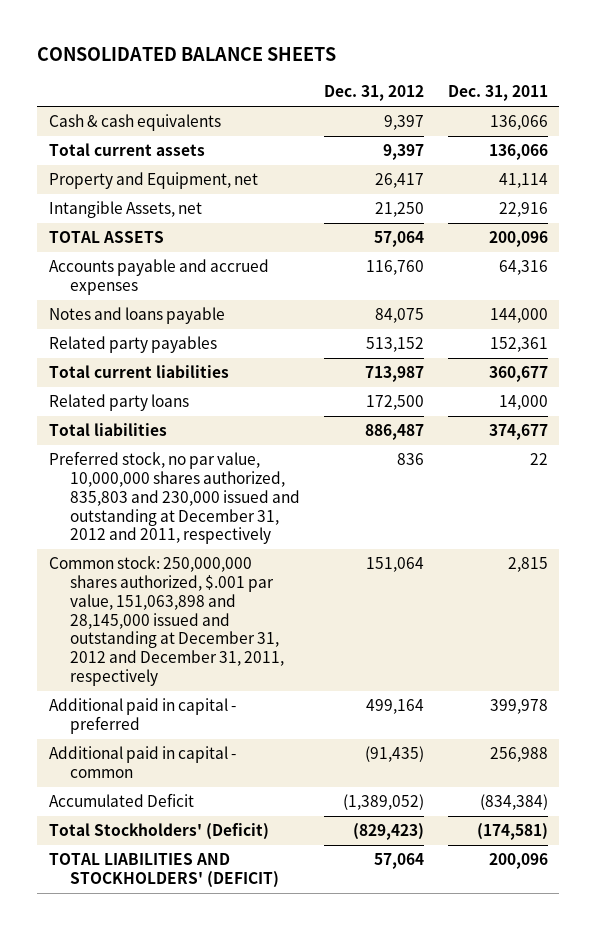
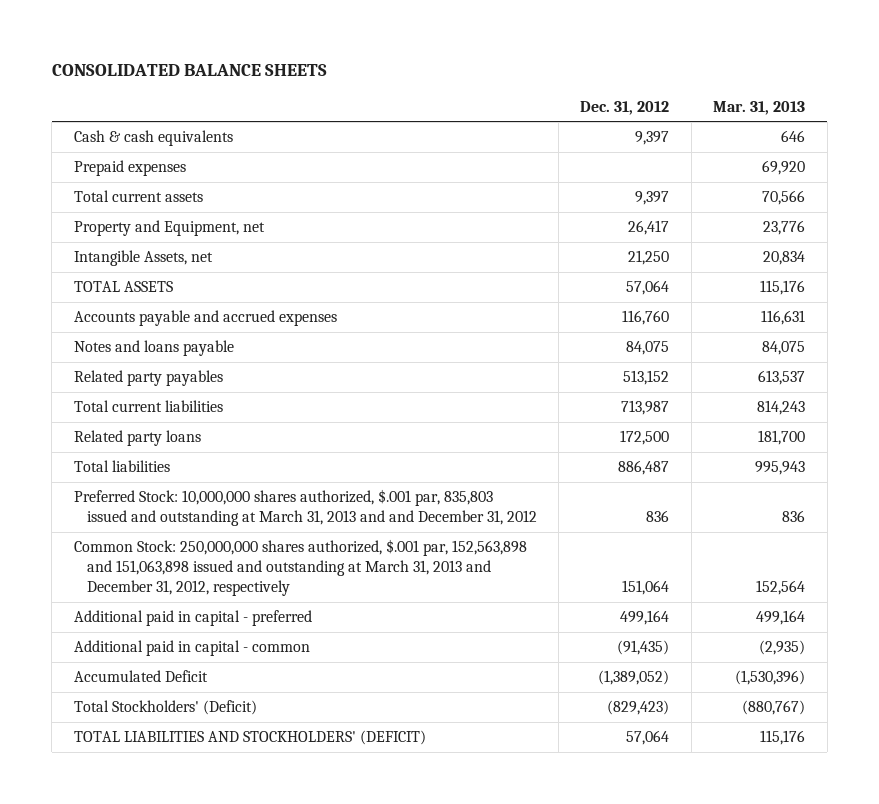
- | Dec. 31, 2012 | Dec. 31, 2011
+ | Dec. 31, 2012 | Mar. 31, 2013
+ Prepaid expenses | | 69,920
- Preferred stock, no par value, 10,000,000 shares authorized, 835,803 and 230,000 issued and outstanding at December 31, 2012 and 2011, respectively | 836 | 22
- Common stock: 250,000,000 shares authorized, $.001 par value, 151,063,898 and 28,145,000 issued and outstanding at December 31, 2012 and December 31, 2011, respectively | 151,064 | 2,815
+ Preferred Stock: 10,000,000 shares authorized, $.001 par, 835,803 issued and outstanding at March 31, 2013 and and December 31, 2012 | 836 | 836
+ Common Stock: 250,000,000 shares authorized, $.001 par, 152,563,898 and 151,063,898 issued and outstanding at March 31, 2013 and December 31, 2012, respectively | 151,064 | 152,564

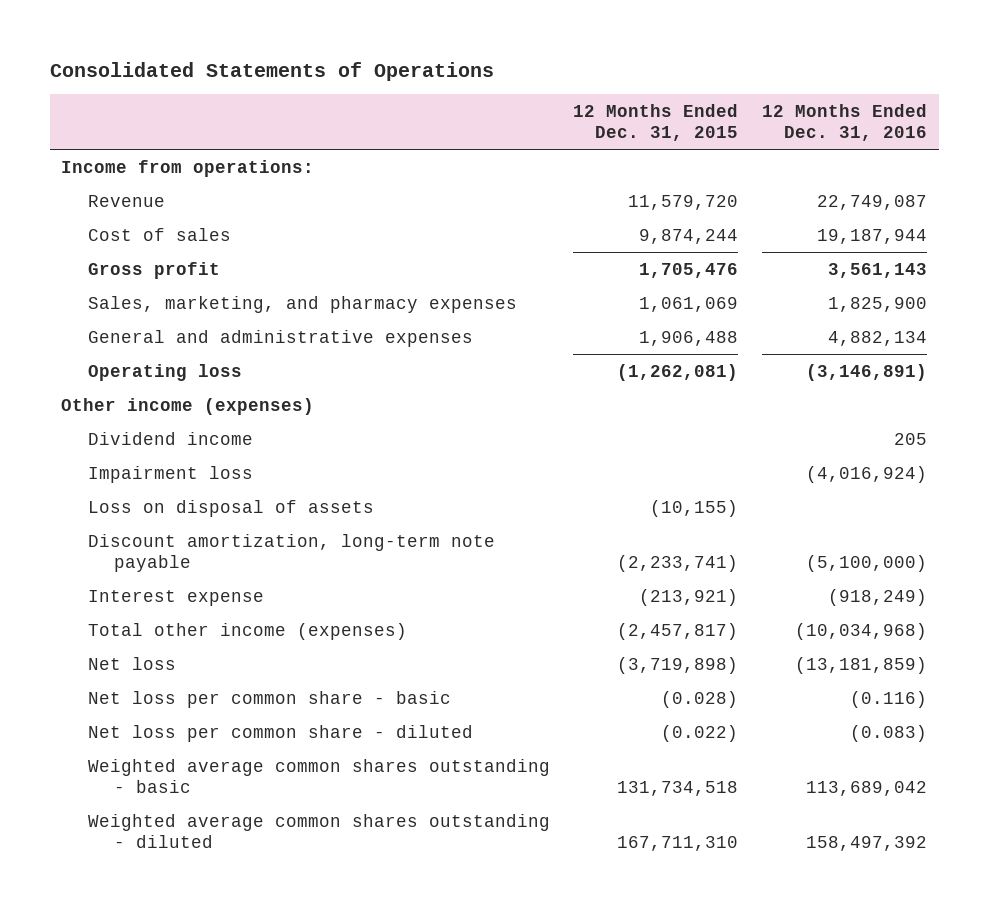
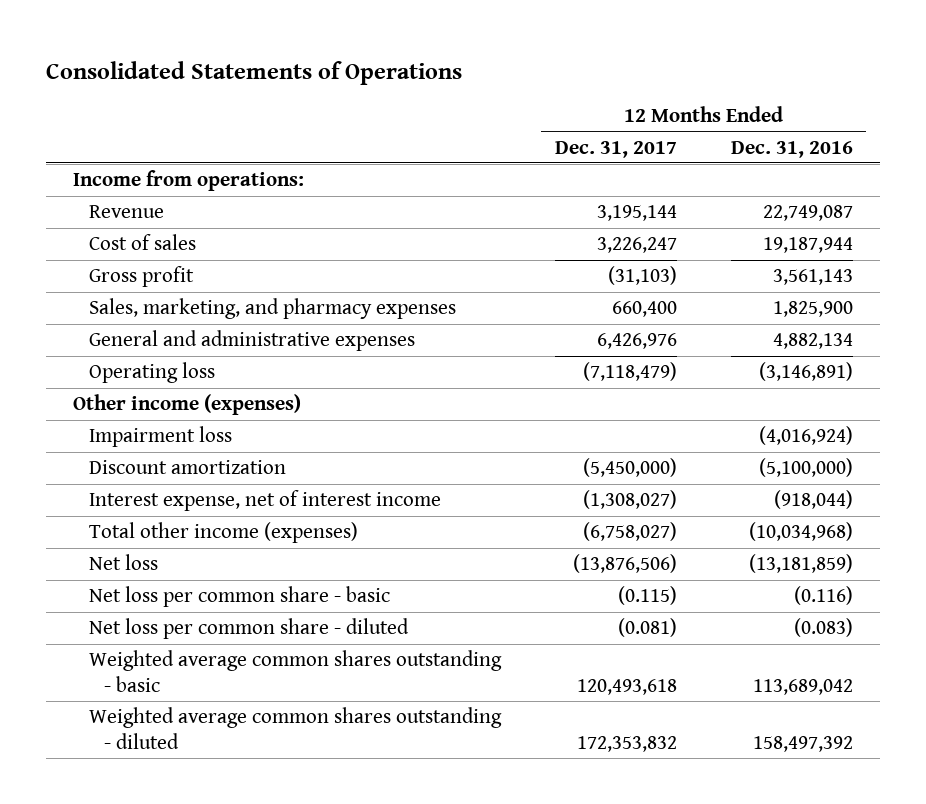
- | 12 Months Ended Dec. 31, 2015 | 12 Months Ended Dec. 31, 2016
+ | 12 Months Ended Dec. 31, 2017 | 12 Months Ended Dec. 31, 2016
- Dividend income | | 205
- Loss on disposal of assets | (10,155) |
- Discount amortization, long-term note payable | (2,233,741) | (5,100,000)
- Interest expense | (213,921) | (918,249)
+ Discount amortization | (5,450,000) | (5,100,000)
+ Interest expense, net of interest income | (1,308,027) | (918,044)

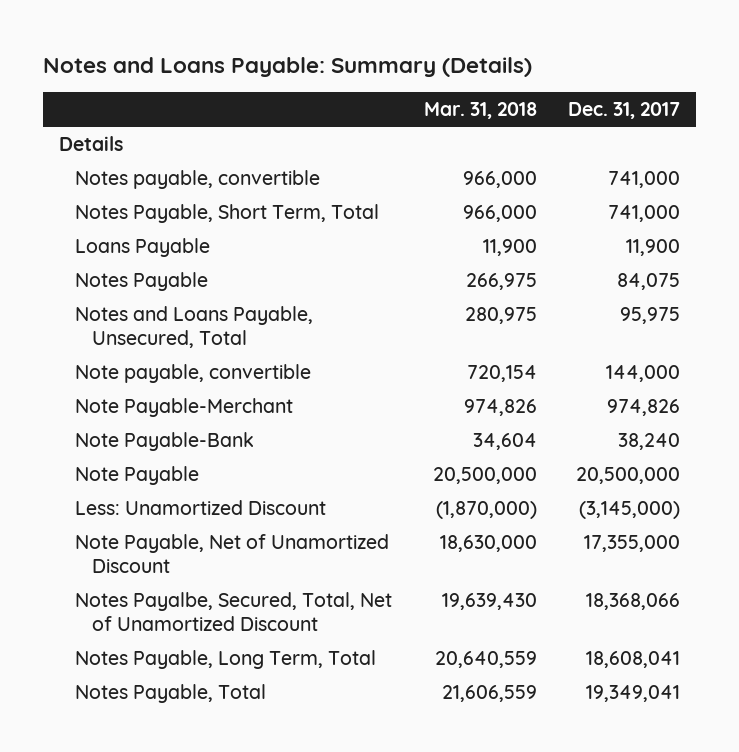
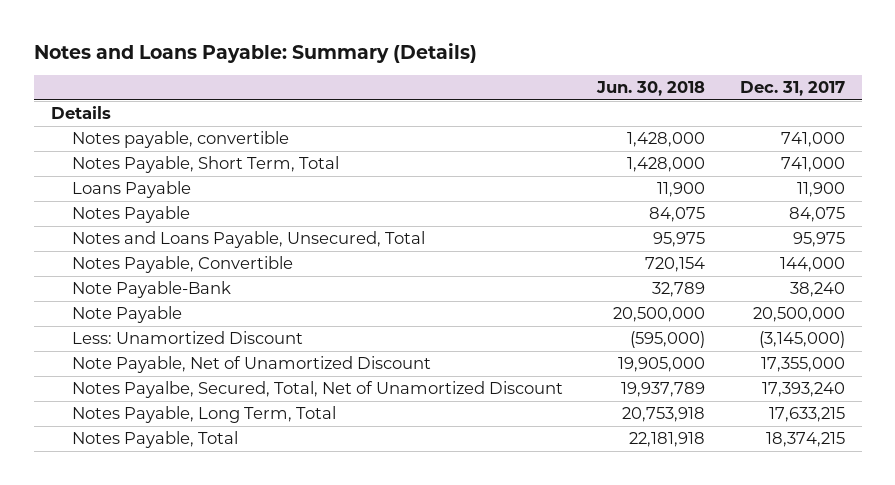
- | Mar. 31, 2018 | Dec. 31, 2017
+ | Jun. 30, 2018 | Dec. 31, 2017
- Note payable, convertible | 720,154 | 144,000
- Note Payable-Merchant | 974,826 | 974,826
+ Notes Payable, Convertible | 720,154 | 144,000
- Notes Payalbe, Secured, Total, Net of Unamortized Discount | 19,639,430 | 18,368,066
- Notes Payable, Long Term, Total | 20,640,559 | 18,608,041
- Notes Payable, Total | 21,606,559 | 19,349,041
+ Notes Payalbe, Secured, Total, Net of Unamortized Discount | 19,937,789 | 17,393,240
+ Notes Payable, Long Term, Total | 20,753,918 | 17,633,215
+ Notes Payable, Total | 22,181,918 | 18,374,215

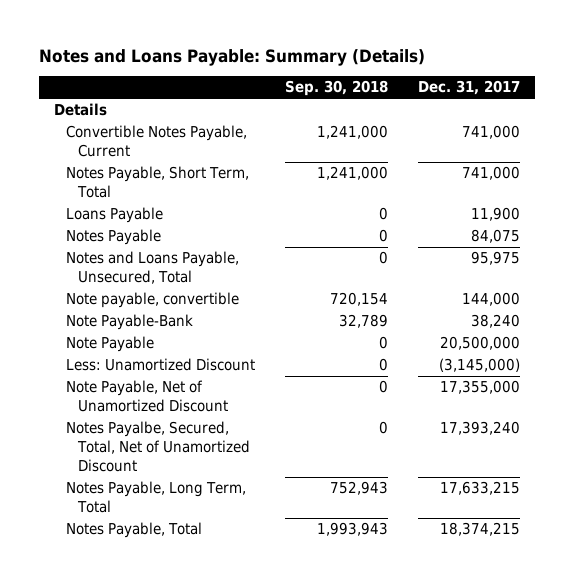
- | Jun. 30, 2018 | Dec. 31, 2017
+ | Sep. 30, 2018 | Dec. 31, 2017
- Notes payable, convertible | 1,428,000 | 741,000
+ Convertible Notes Payable, Current | 1,241,000 | 741,000
- Notes Payable, Convertible | 720,154 | 144,000
+ Note payable, convertible | 720,154 | 144,000

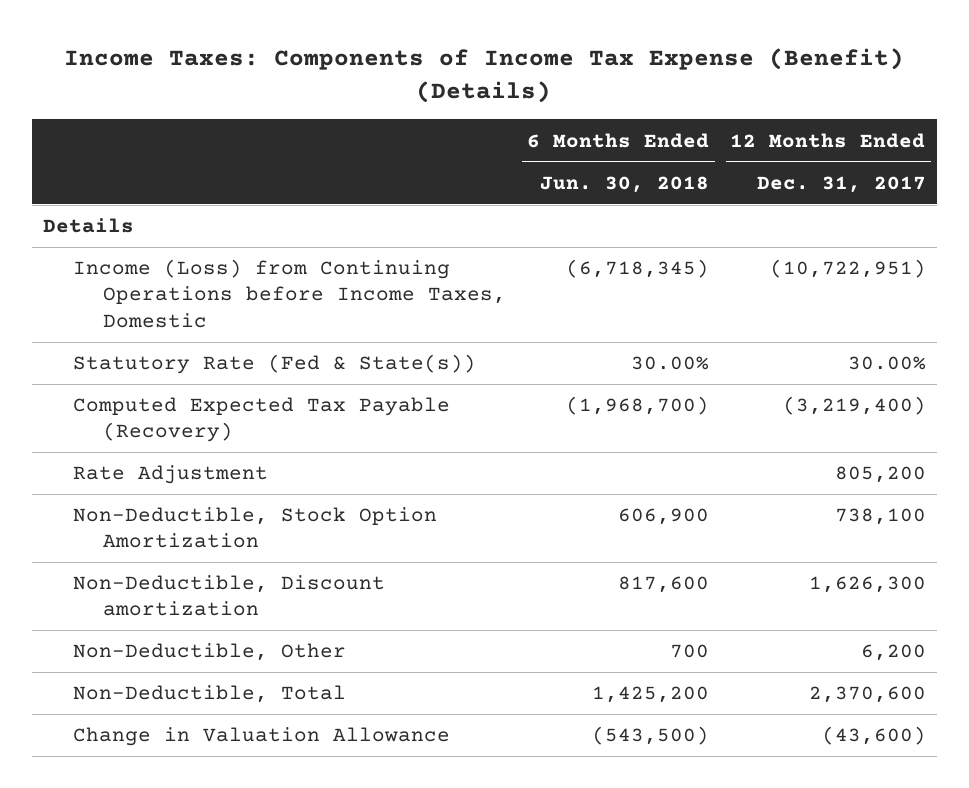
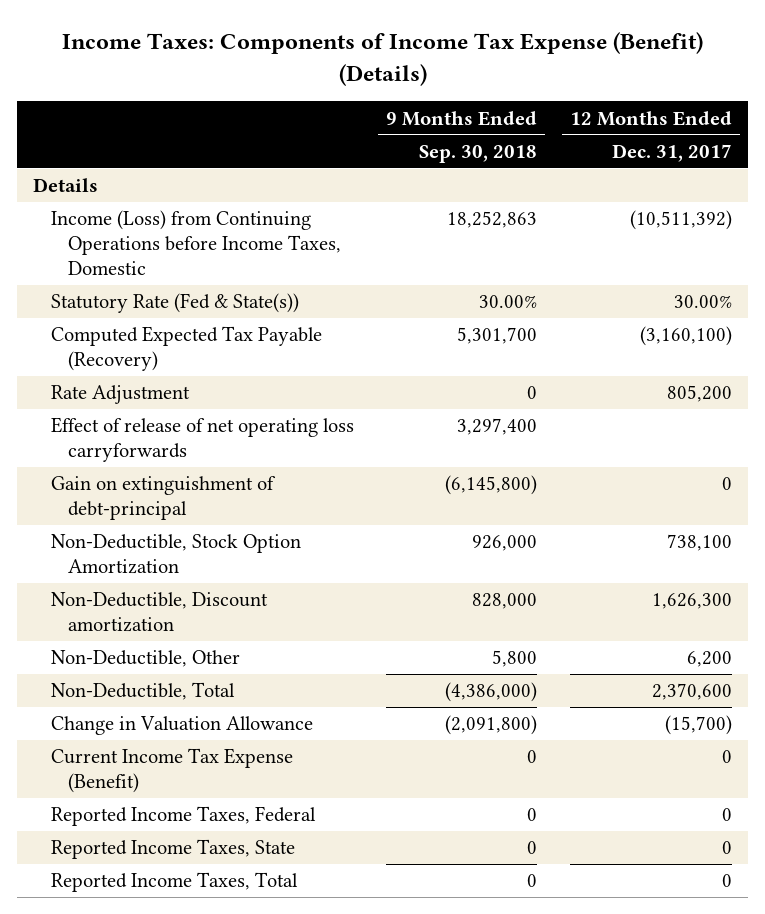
- | 6 Months Ended Jun. 30, 2018 | 12 Months Ended Dec. 31, 2017
+ | 9 Months Ended Sep. 30, 2018 | 12 Months Ended Dec. 31, 2017
- Income (Loss) from Continuing Operations before Income Taxes, Domestic | (6,718,345) | (10,722,951)
+ Income (Loss) from Continuing Operations before Income Taxes, Domestic | 18,252,863 | (10,511,392)
- Computed Expected Tax Payable (Recovery) | (1,968,700) | (3,219,400)
+ Computed Expected Tax Payable (Recovery) | 5,301,700 | (3,160,100)
+ Effect of release of net operating loss carryforwards | 3,297,400 |
+ Gain on extinguishment of debt-principal | (6,145,800) | 0
- Change in Valuation Allowance | (543,500) | (43,600)
+ Change in Valuation Allowance | (2,091,800) | (15,700)
+ Current Income Tax Expense (Benefit) | 0 | 0
+ Reported Income Taxes, Federal | 0 | 0
+ Reported Income Taxes, State | 0 | 0
+ Reported Income Taxes, Total | 0 | 0

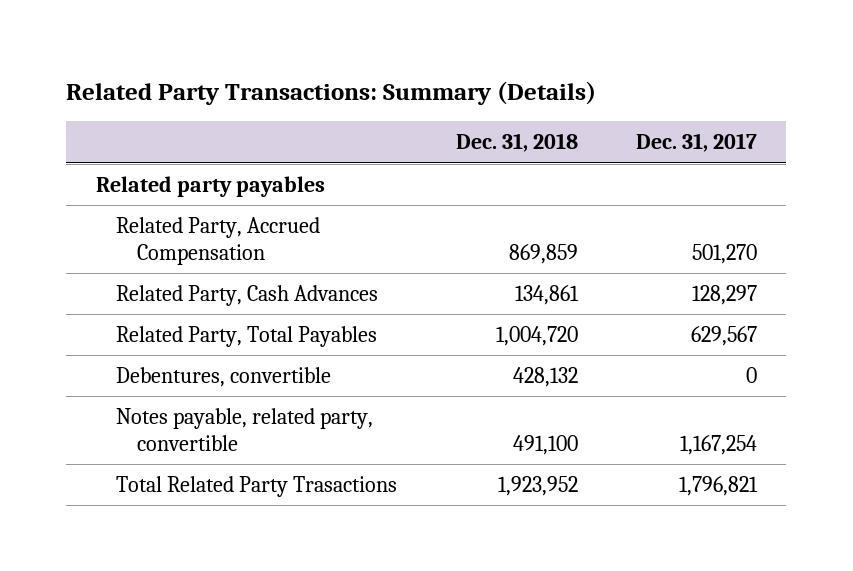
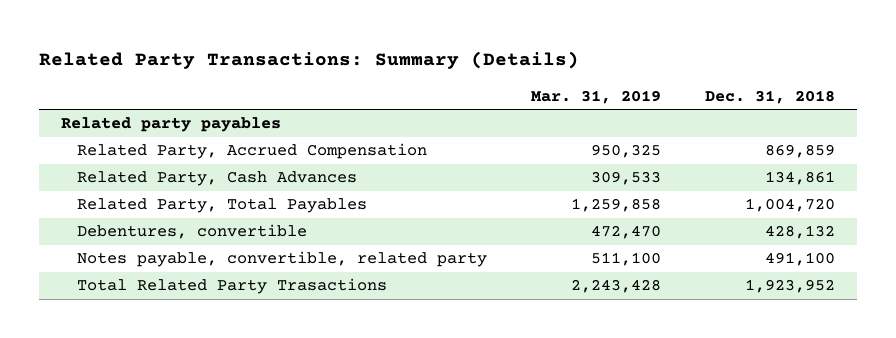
- | Dec. 31, 2018 | Dec. 31, 2017
+ | Mar. 31, 2019 | Dec. 31, 2018
- Notes payable, related party, convertible | 491,100 | 1,167,254
+ Notes payable, convertible, related party | 511,100 | 491,100

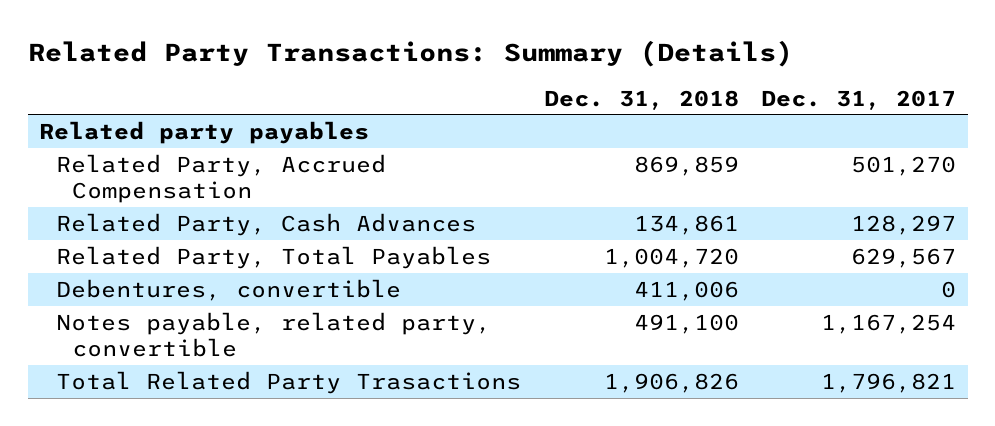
- | Mar. 31, 2019 | Dec. 31, 2018
+ | Dec. 31, 2018 | Dec. 31, 2017
- Debentures, convertible | 472,470 | 428,132
- Notes payable, convertible, related party | 511,100 | 491,100
- Total Related Party Trasactions | 2,243,428 | 1,923,952
+ Debentures, convertible | 411,006 | 0
+ Notes payable, related party, convertible | 491,100 | 1,167,254
+ Total Related Party Trasactions | 1,906,826 | 1,796,821

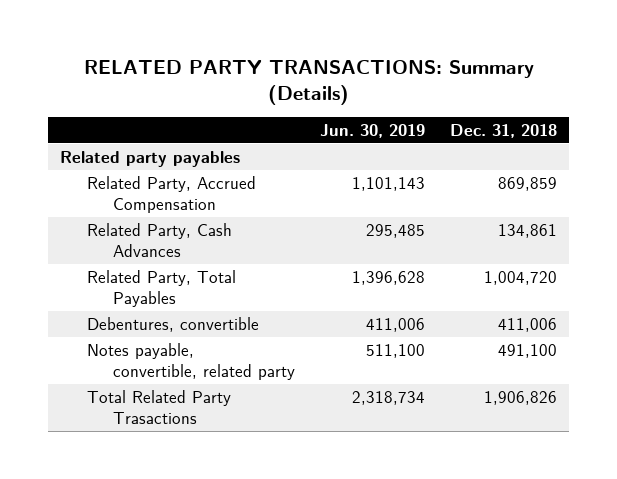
- Related Party Transactions: Summary (Details)
+ RELATED PARTY TRANSACTIONS: Summary (Details)
- | Dec. 31, 2018 | Dec. 31, 2017
+ | Jun. 30, 2019 | Dec. 31, 2018
- Notes payable, related party, convertible | 491,100 | 1,167,254
+ Notes payable, convertible, related party | 511,100 | 491,100

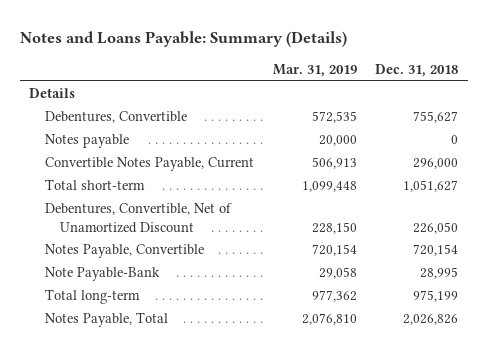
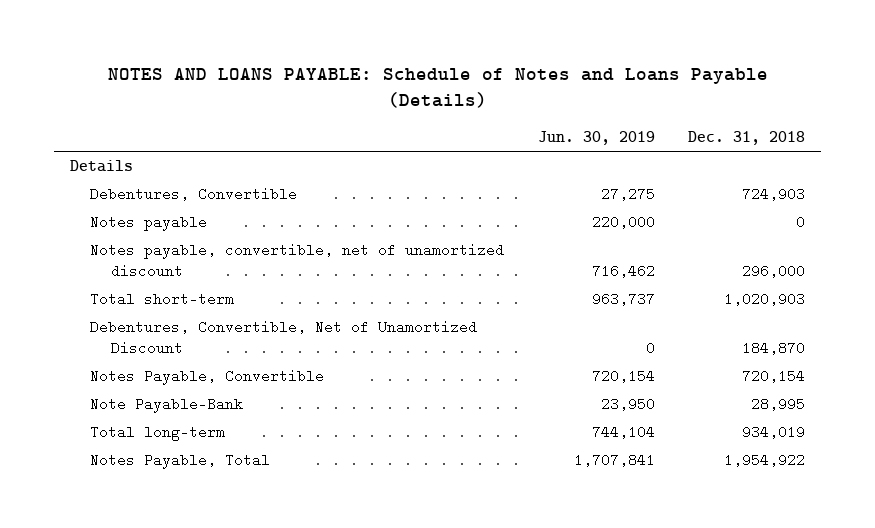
- Notes and Loans Payable: Summary (Details)
+ NOTES AND LOANS PAYABLE: Schedule of Notes and Loans Payable (Details)
- | Mar. 31, 2019 | Dec. 31, 2018
+ | Jun. 30, 2019 | Dec. 31, 2018
- Debentures, Convertible | 572,535 | 755,627
+ Debentures, Convertible | 27,275 | 724,903
- Convertible Notes Payable, Current | 506,913 | 296,000
- Total short-term | 1,099,448 | 1,051,627
- Debentures, Convertible, Net of Unamortized Discount | 228,150 | 226,050
+ Notes payable, convertible, net of unamortized discount | 716,462 | 296,000
+ Total short-term | 963,737 | 1,020,903
+ Debentures, Convertible, Net of Unamortized Discount | 0 | 184,870
- Total long-term | 977,362 | 975,199
- Notes Payable, Total | 2,076,810 | 2,026,826
+ Total long-term | 744,104 | 934,019
+ Notes Payable, Total | 1,707,841 | 1,954,922

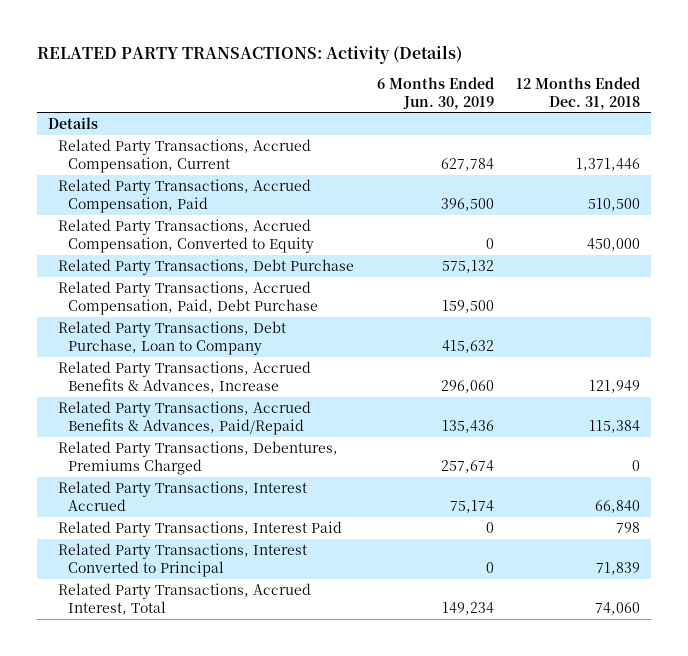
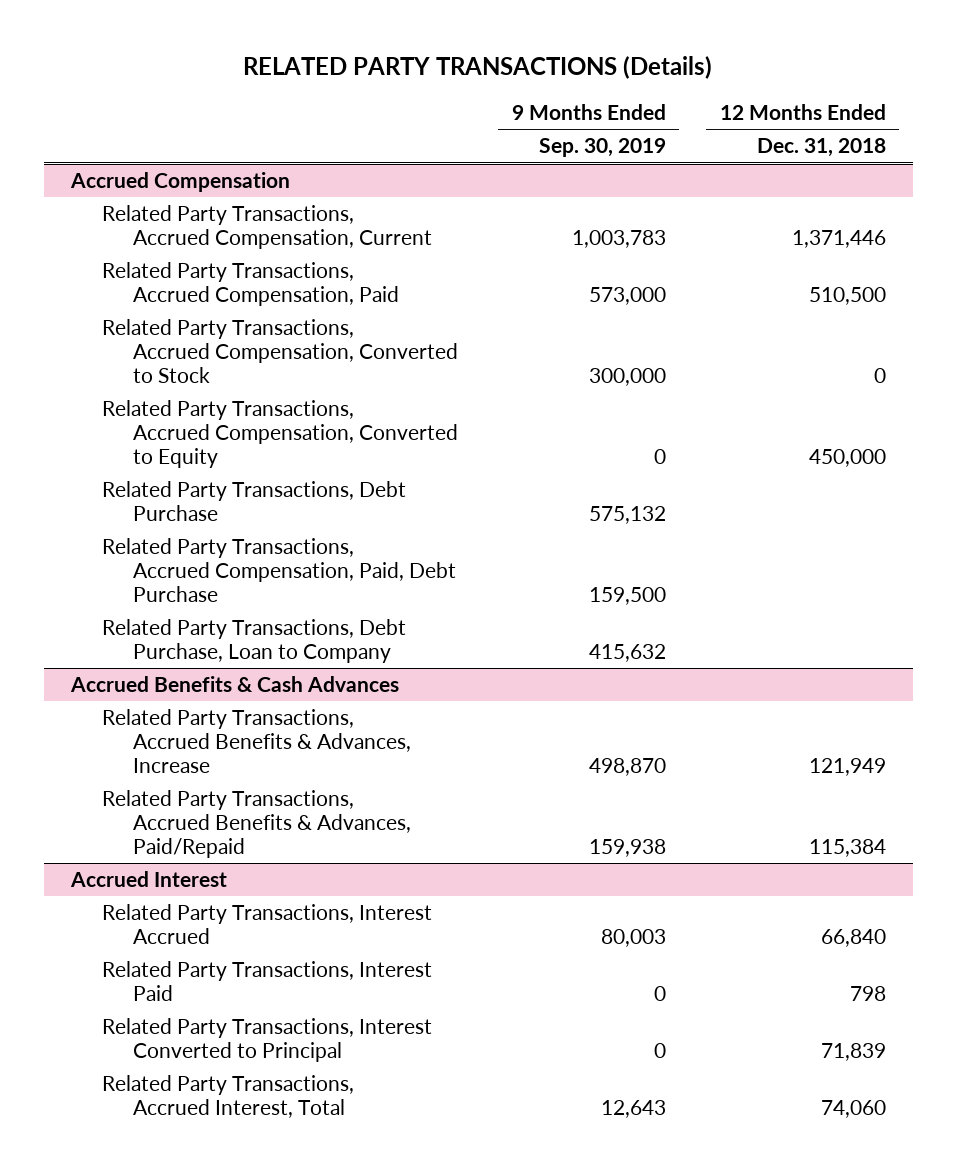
- RELATED PARTY TRANSACTIONS: Activity (Details)
+ RELATED PARTY TRANSACTIONS (Details)
- | 6 Months Ended Jun. 30, 2019 | 12 Months Ended Dec. 31, 2018
+ | 9 Months Ended Sep. 30, 2019 | 12 Months Ended Dec. 31, 2018
- Details
+ Accrued Compensation
+ Related Party Transactions, Accrued Compensation, Converted to Stock | 300,000 | 0
+ Accrued Benefits & Cash Advances
- Related Party Transactions, Debentures, Premiums Charged | 257,674 | 0
+ Accrued Interest

